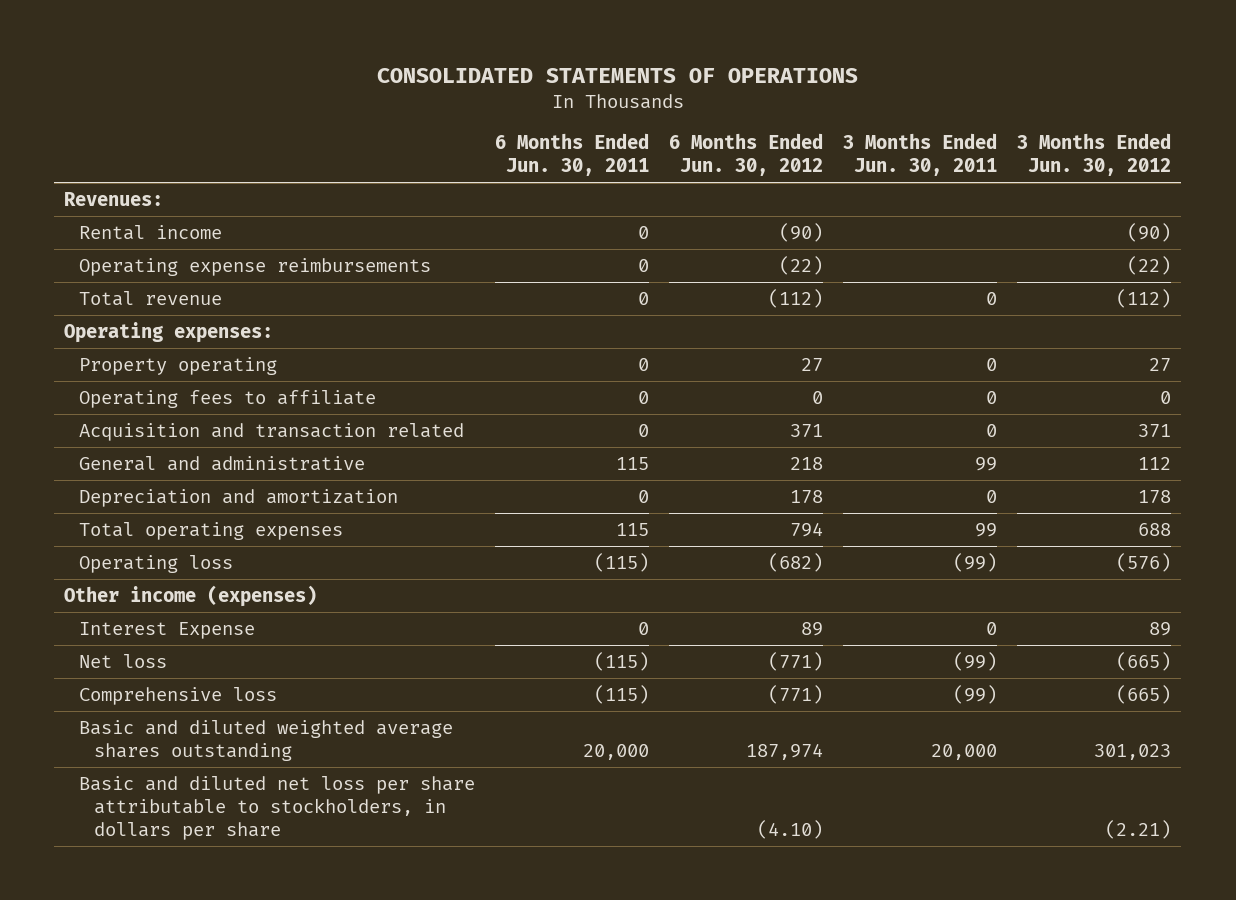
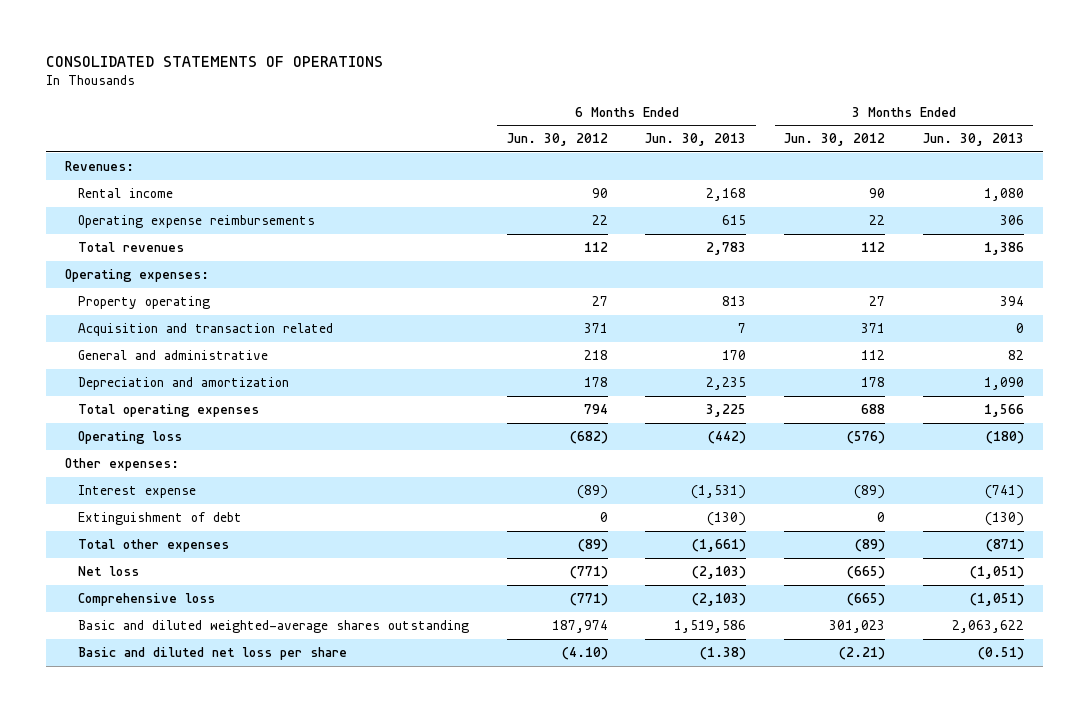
- | 6 Months Ended Jun. 30, 2011 | 6 Months Ended Jun. 30, 2012 | 3 Months Ended Jun. 30, 2011 | 3 Months Ended Jun. 30, 2012
+ | 6 Months Ended Jun. 30, 2012 | 6 Months Ended Jun. 30, 2013 | 3 Months Ended Jun. 30, 2012 | 3 Months Ended Jun. 30, 2013
- Rental income | 0 | (90) | | (90)
- Operating expense reimbursements | 0 | (22) | | (22)
- Total revenue | 0 | (112) | 0 | (112)
+ Rental income | 90 | 2,168 | 90 | 1,080
+ Operating expense reimbursements | 22 | 615 | 22 | 306
+ Total revenues | 112 | 2,783 | 112 | 1,386
- Operating fees to affiliate | 0 | 0 | 0 | 0
- Other income (expenses)
- Interest Expense | 0 | 89 | 0 | 89
+ Other expenses:
+ Interest expense | (89) | (1,531) | (89) | (741)
+ Extinguishment of debt | 0 | (130) | 0 | (130)
+ Total other expenses | (89) | (1,661) | (89) | (871)
- Basic and diluted weighted average shares outstanding | 20,000 | 187,974 | 20,000 | 301,023
- Basic and diluted net loss per share attributable to stockholders, in dollars per share | | (4.10) | | (2.21)
+ Basic and diluted weighted-average shares outstanding | 187,974 | 1,519,586 | 301,023 | 2,063,622
+ Basic and diluted net loss per share | (4.10) | (1.38) | (2.21) | (0.51)

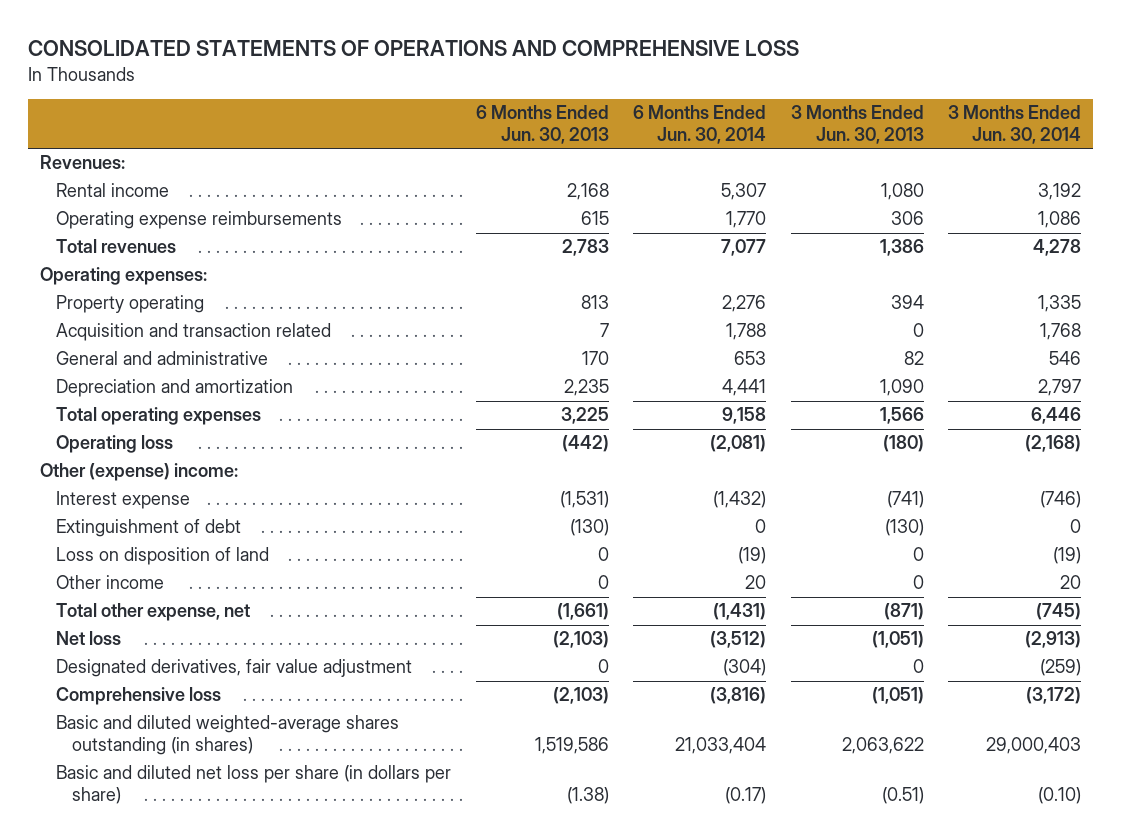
- CONSOLIDATED STATEMENTS OF OPERATIONS
+ CONSOLIDATED STATEMENTS OF OPERATIONS AND COMPREHENSIVE LOSS
- | 6 Months Ended Jun. 30, 2012 | 6 Months Ended Jun. 30, 2013 | 3 Months Ended Jun. 30, 2012 | 3 Months Ended Jun. 30, 2013
+ | 6 Months Ended Jun. 30, 2013 | 6 Months Ended Jun. 30, 2014 | 3 Months Ended Jun. 30, 2013 | 3 Months Ended Jun. 30, 2014
- Other expenses:
+ Other (expense) income:
- Total other expenses | (89) | (1,661) | (89) | (871)
+ Loss on disposition of land | 0 | (19) | 0 | (19)
+ Other income | 0 | 20 | 0 | 20
+ Total other expense, net | (1,661) | (1,431) | (871) | (745)
+ Designated derivatives, fair value adjustment | 0 | (304) | 0 | (259)
- Basic and diluted weighted-average shares outstanding | 187,974 | 1,519,586 | 301,023 | 2,063,622
- Basic and diluted net loss per share | (4.10) | (1.38) | (2.21) | (0.51)
+ Basic and diluted weighted-average shares outstanding (in shares) | 1,519,586 | 21,033,404 | 2,063,622 | 29,000,403
+ Basic and diluted net loss per share (in dollars per share) | (1.38) | (0.17) | (0.51) | (0.10)

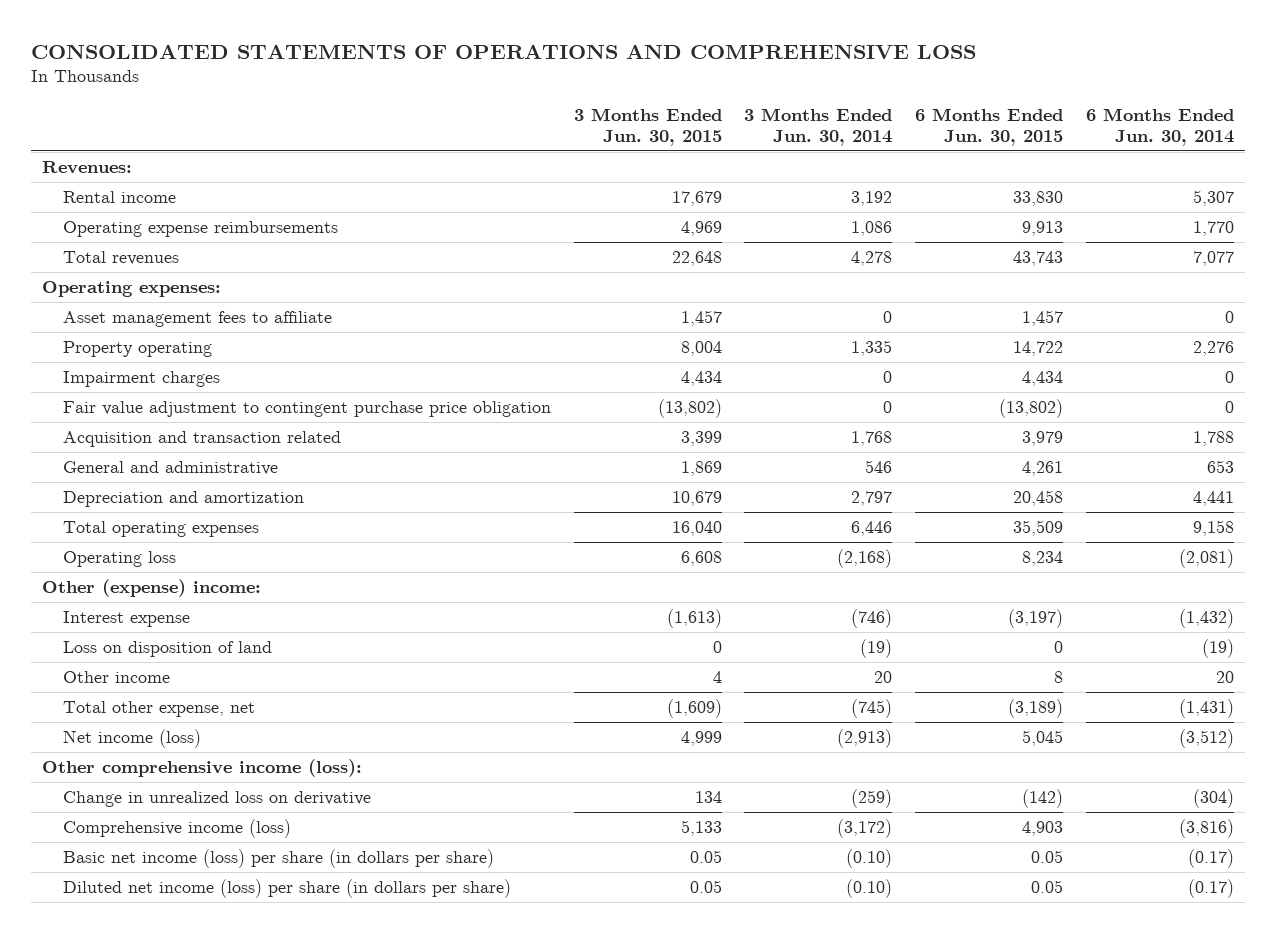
- | 6 Months Ended Jun. 30, 2013 | 6 Months Ended Jun. 30, 2014 | 3 Months Ended Jun. 30, 2013 | 3 Months Ended Jun. 30, 2014
+ | 3 Months Ended Jun. 30, 2015 | 3 Months Ended Jun. 30, 2014 | 6 Months Ended Jun. 30, 2015 | 6 Months Ended Jun. 30, 2014
+ Asset management fees to affiliate | 1,457 | 0 | 1,457 | 0
+ Impairment charges | 4,434 | 0 | 4,434 | 0
+ Fair value adjustment to contingent purchase price obligation | (13,802) | 0 | (13,802) | 0
- Extinguishment of debt | (130) | 0 | (130) | 0
- Net loss | (2,103) | (3,512) | (1,051) | (2,913)
- Designated derivatives, fair value adjustment | 0 | (304) | 0 | (259)
- Comprehensive loss | (2,103) | (3,816) | (1,051) | (3,172)
- Basic and diluted weighted-average shares outstanding (in shares) | 1,519,586 | 21,033,404 | 2,063,622 | 29,000,403
- Basic and diluted net loss per share (in dollars per share) | (1.38) | (0.17) | (0.51) | (0.10)
+ Net income (loss) | 4,999 | (2,913) | 5,045 | (3,512)
+ Other comprehensive income (loss):
+ Change in unrealized loss on derivative | 134 | (259) | (142) | (304)
+ Comprehensive income (loss) | 5,133 | (3,172) | 4,903 | (3,816)
+ Basic net income (loss) per share (in dollars per share) | 0.05 | (0.10) | 0.05 | (0.17)
+ Diluted net income (loss) per share (in dollars per share) | 0.05 | (0.10) | 0.05 | (0.17)

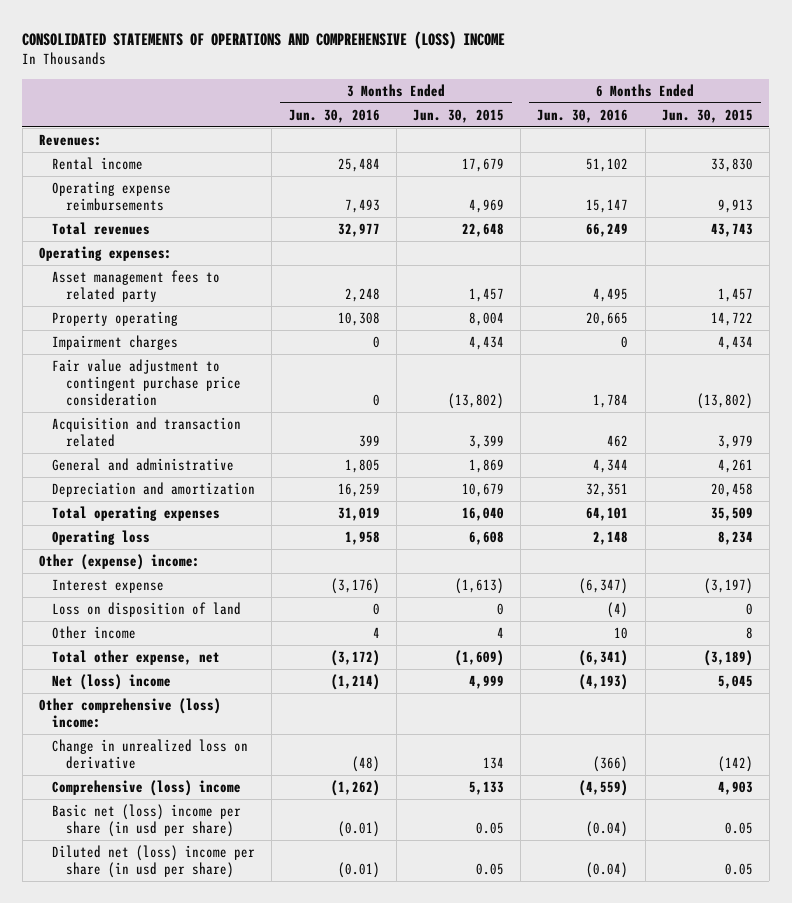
- CONSOLIDATED STATEMENTS OF OPERATIONS AND COMPREHENSIVE LOSS
+ CONSOLIDATED STATEMENTS OF OPERATIONS AND COMPREHENSIVE (LOSS) INCOME
- | 3 Months Ended Jun. 30, 2015 | 3 Months Ended Jun. 30, 2014 | 6 Months Ended Jun. 30, 2015 | 6 Months Ended Jun. 30, 2014
+ | 3 Months Ended Jun. 30, 2016 | 3 Months Ended Jun. 30, 2015 | 6 Months Ended Jun. 30, 2016 | 6 Months Ended Jun. 30, 2015
- Asset management fees to affiliate | 1,457 | 0 | 1,457 | 0
+ Asset management fees to related party | 2,248 | 1,457 | 4,495 | 1,457
- Fair value adjustment to contingent purchase price obligation | (13,802) | 0 | (13,802) | 0
+ Fair value adjustment to contingent purchase price consideration | 0 | (13,802) | 1,784 | (13,802)
- Net income (loss) | 4,999 | (2,913) | 5,045 | (3,512)
- Other comprehensive income (loss):
+ Net (loss) income | (1,214) | 4,999 | (4,193) | 5,045
+ Other comprehensive (loss) income:
- Comprehensive income (loss) | 5,133 | (3,172) | 4,903 | (3,816)
- Basic net income (loss) per share (in dollars per share) | 0.05 | (0.10) | 0.05 | (0.17)
- Diluted net income (loss) per share (in dollars per share) | 0.05 | (0.10) | 0.05 | (0.17)
+ Comprehensive (loss) income | (1,262) | 5,133 | (4,559) | 4,903
+ Basic net (loss) income per share (in usd per share) | (0.01) | 0.05 | (0.04) | 0.05
+ Diluted net (loss) income per share (in usd per share) | (0.01) | 0.05 | (0.04) | 0.05

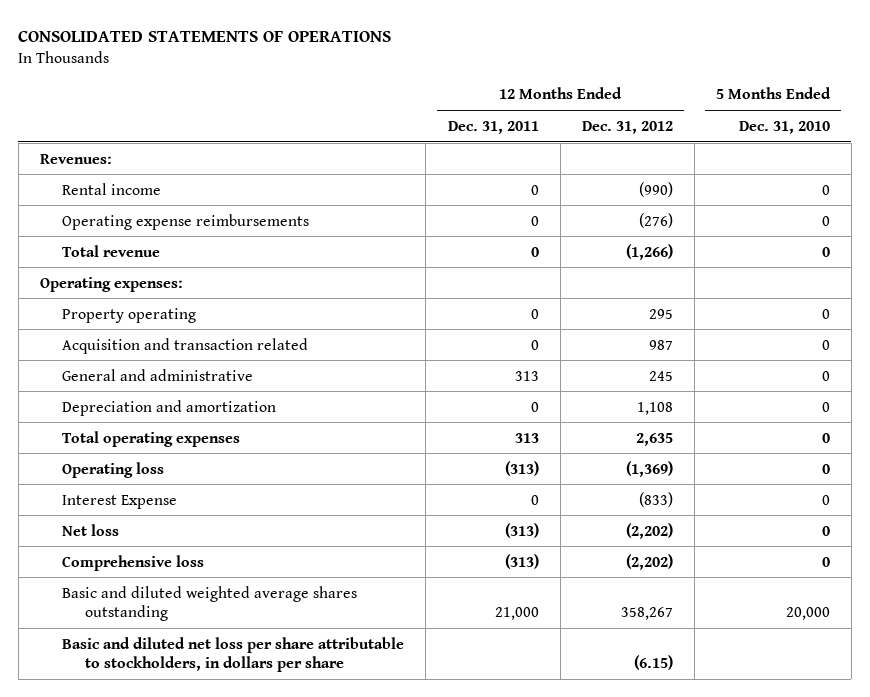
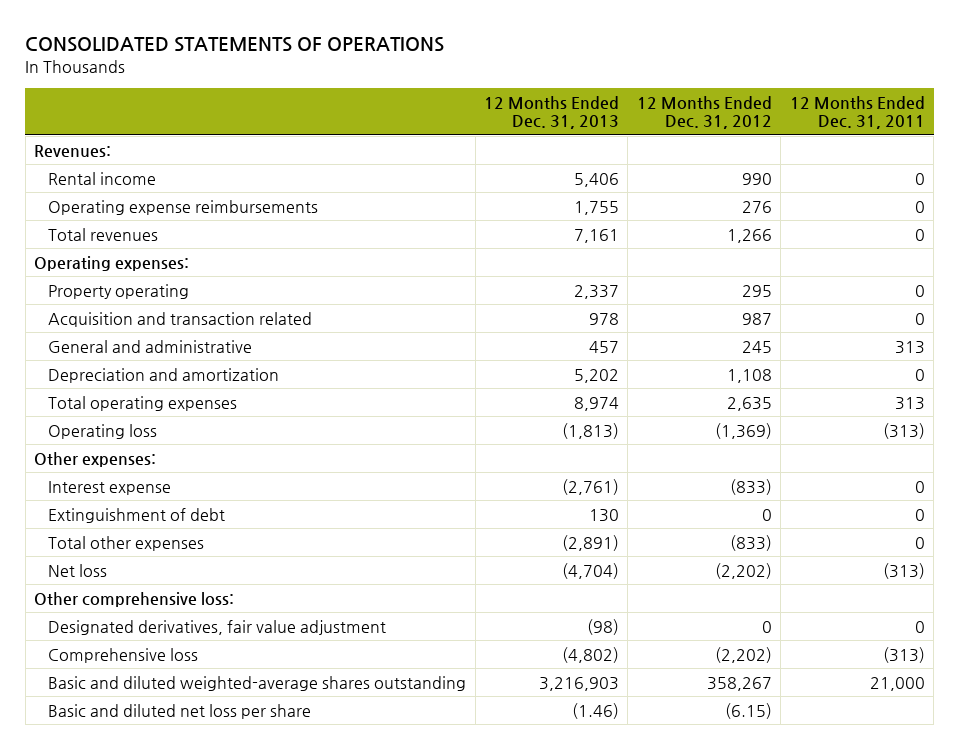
- | 12 Months Ended Dec. 31, 2011 | 12 Months Ended Dec. 31, 2012 | 5 Months Ended Dec. 31, 2010
+ | 12 Months Ended Dec. 31, 2013 | 12 Months Ended Dec. 31, 2012 | 12 Months Ended Dec. 31, 2011
- Rental income | 0 | (990) | 0
- Operating expense reimbursements | 0 | (276) | 0
- Total revenue | 0 | (1,266) | 0
+ Rental income | 5,406 | 990 | 0
+ Operating expense reimbursements | 1,755 | 276 | 0
+ Total revenues | 7,161 | 1,266 | 0
- Interest Expense | 0 | (833) | 0
+ Other expenses:
+ Interest expense | (2,761) | (833) | 0
+ Extinguishment of debt | 130 | 0 | 0
+ Total other expenses | (2,891) | (833) | 0
+ Other comprehensive loss:
+ Designated derivatives, fair value adjustment | (98) | 0 | 0
- Basic and diluted weighted average shares outstanding | 21,000 | 358,267 | 20,000
- Basic and diluted net loss per share attributable to stockholders, in dollars per share | | (6.15) |
+ Basic and diluted weighted-average shares outstanding | 3,216,903 | 358,267 | 21,000
+ Basic and diluted net loss per share | (1.46) | (6.15) |

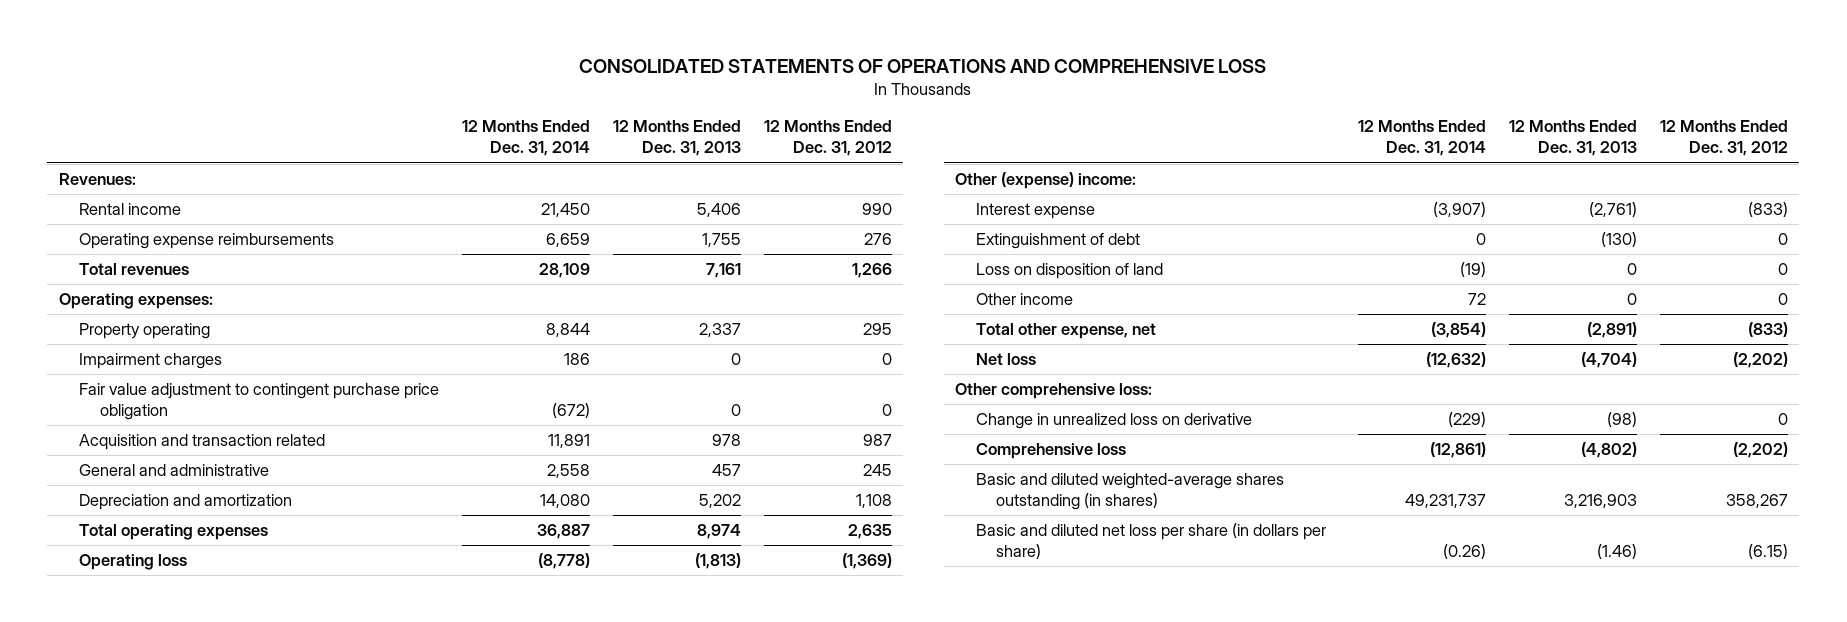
- CONSOLIDATED STATEMENTS OF OPERATIONS
+ CONSOLIDATED STATEMENTS OF OPERATIONS AND COMPREHENSIVE LOSS
- | 12 Months Ended Dec. 31, 2013 | 12 Months Ended Dec. 31, 2012 | 12 Months Ended Dec. 31, 2011
+ | 12 Months Ended Dec. 31, 2014 | 12 Months Ended Dec. 31, 2013 | 12 Months Ended Dec. 31, 2012
+ Impairment charges | 186 | 0 | 0
+ Fair value adjustment to contingent purchase price obligation | (672) | 0 | 0
- Other expenses:
+ Other (expense) income:
- Extinguishment of debt | 130 | 0 | 0
- Total other expenses | (2,891) | (833) | 0
+ Extinguishment of debt | 0 | (130) | 0
+ Loss on disposition of land | (19) | 0 | 0
+ Other income | 72 | 0 | 0
+ Total other expense, net | (3,854) | (2,891) | (833)
- Designated derivatives, fair value adjustment | (98) | 0 | 0
+ Change in unrealized loss on derivative | (229) | (98) | 0
- Basic and diluted weighted-average shares outstanding | 3,216,903 | 358,267 | 21,000
- Basic and diluted net loss per share | (1.46) | (6.15) |
+ Basic and diluted weighted-average shares outstanding (in shares) | 49,231,737 | 3,216,903 | 358,267
+ Basic and diluted net loss per share (in dollars per share) | (0.26) | (1.46) | (6.15)

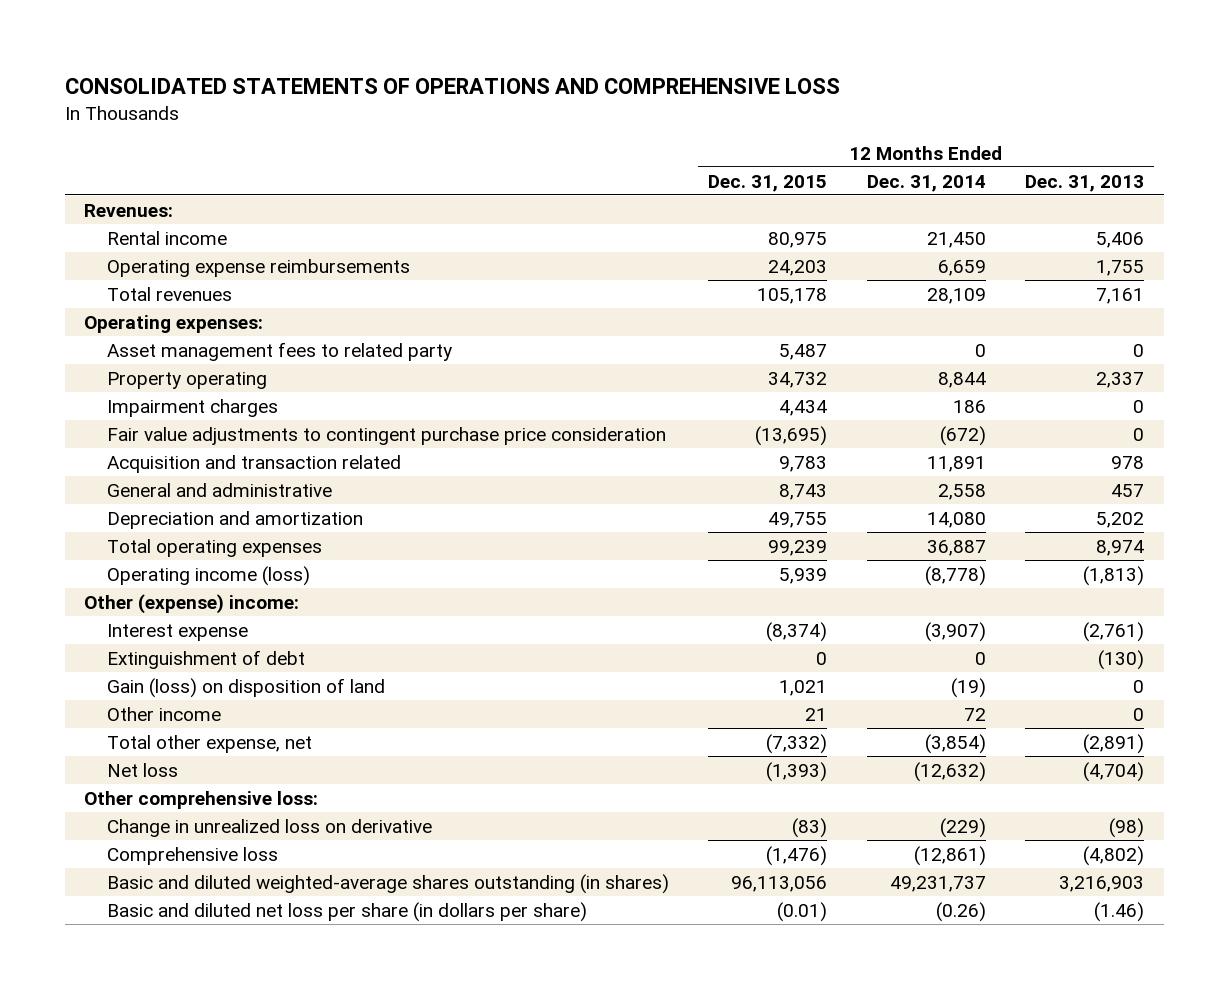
- | 12 Months Ended Dec. 31, 2014 | 12 Months Ended Dec. 31, 2013 | 12 Months Ended Dec. 31, 2012
+ | 12 Months Ended Dec. 31, 2015 | 12 Months Ended Dec. 31, 2014 | 12 Months Ended Dec. 31, 2013
+ Asset management fees to related party | 5,487 | 0 | 0
- Fair value adjustment to contingent purchase price obligation | (672) | 0 | 0
+ Fair value adjustments to contingent purchase price consideration | (13,695) | (672) | 0
- Operating loss | (8,778) | (1,813) | (1,369)
+ Operating income (loss) | 5,939 | (8,778) | (1,813)
- Loss on disposition of land | (19) | 0 | 0
+ Gain (loss) on disposition of land | 1,021 | (19) | 0

